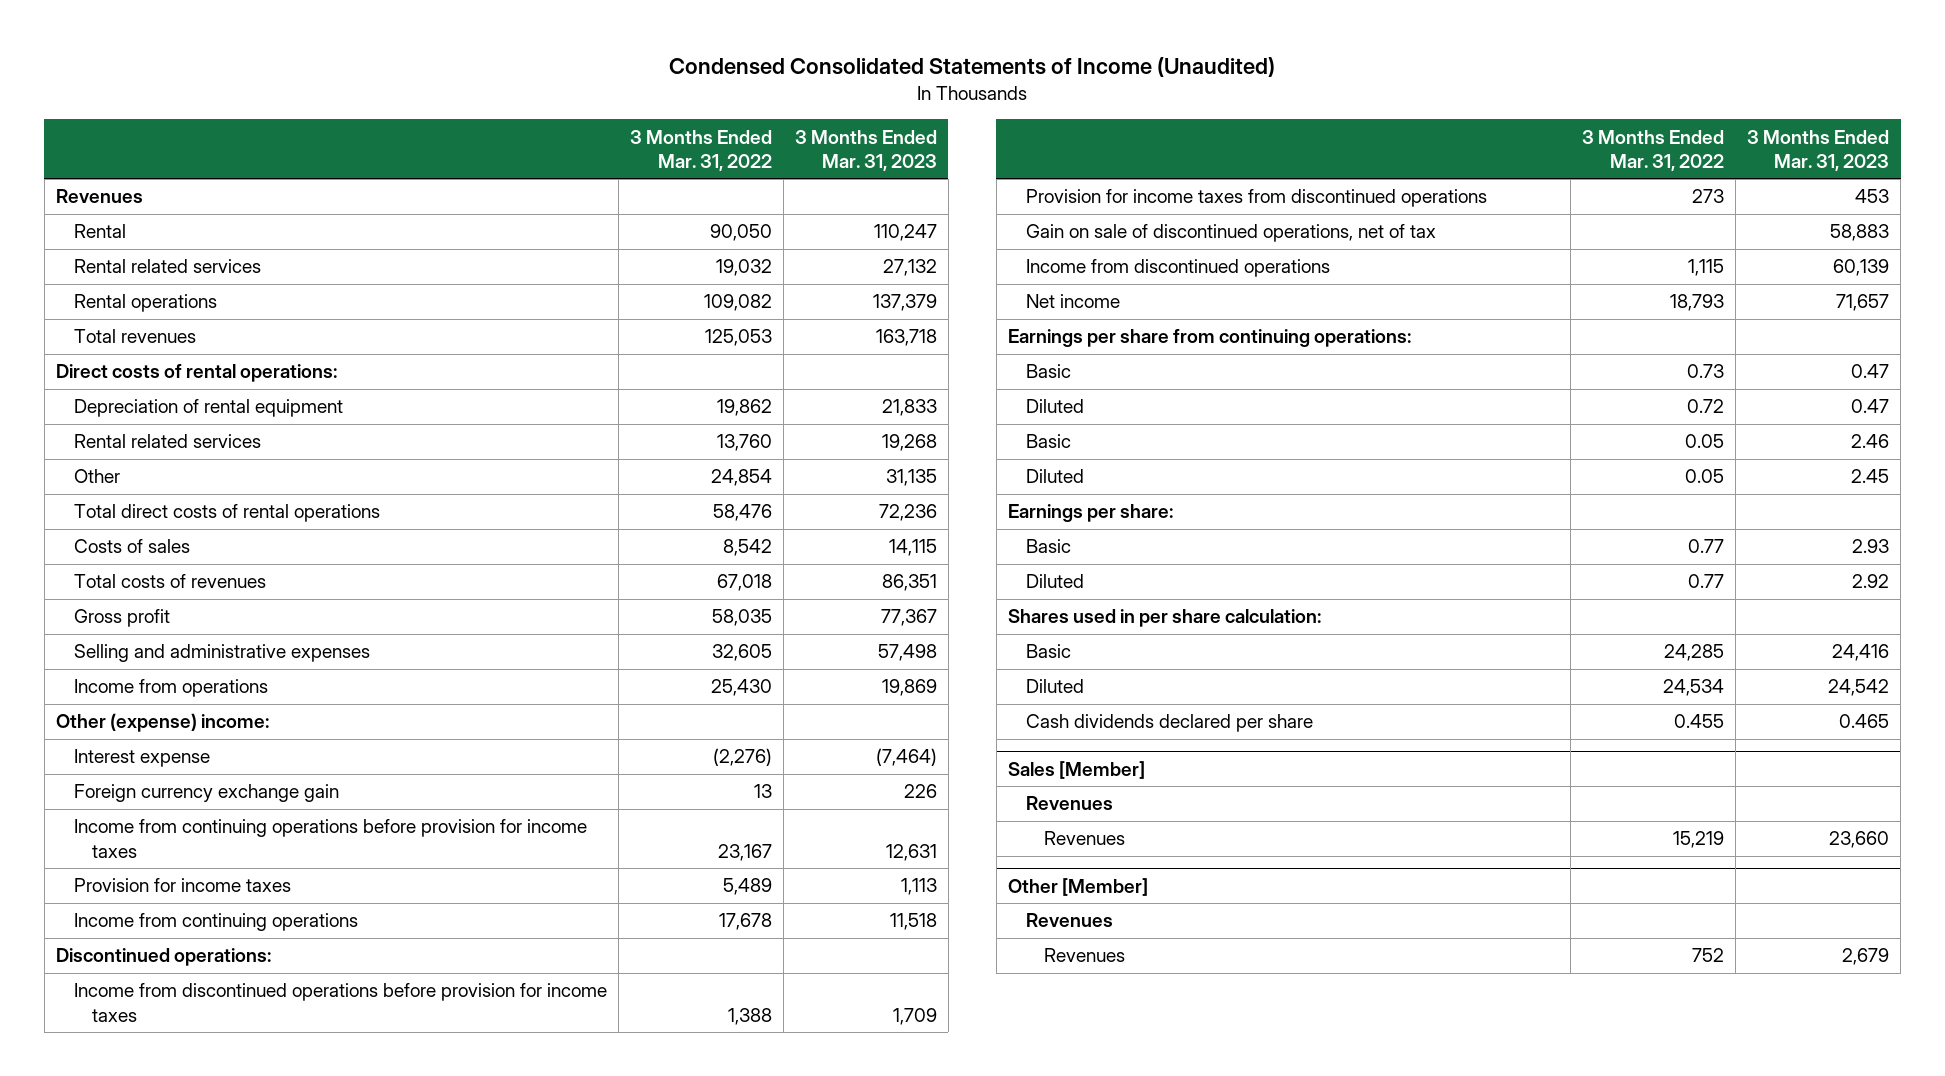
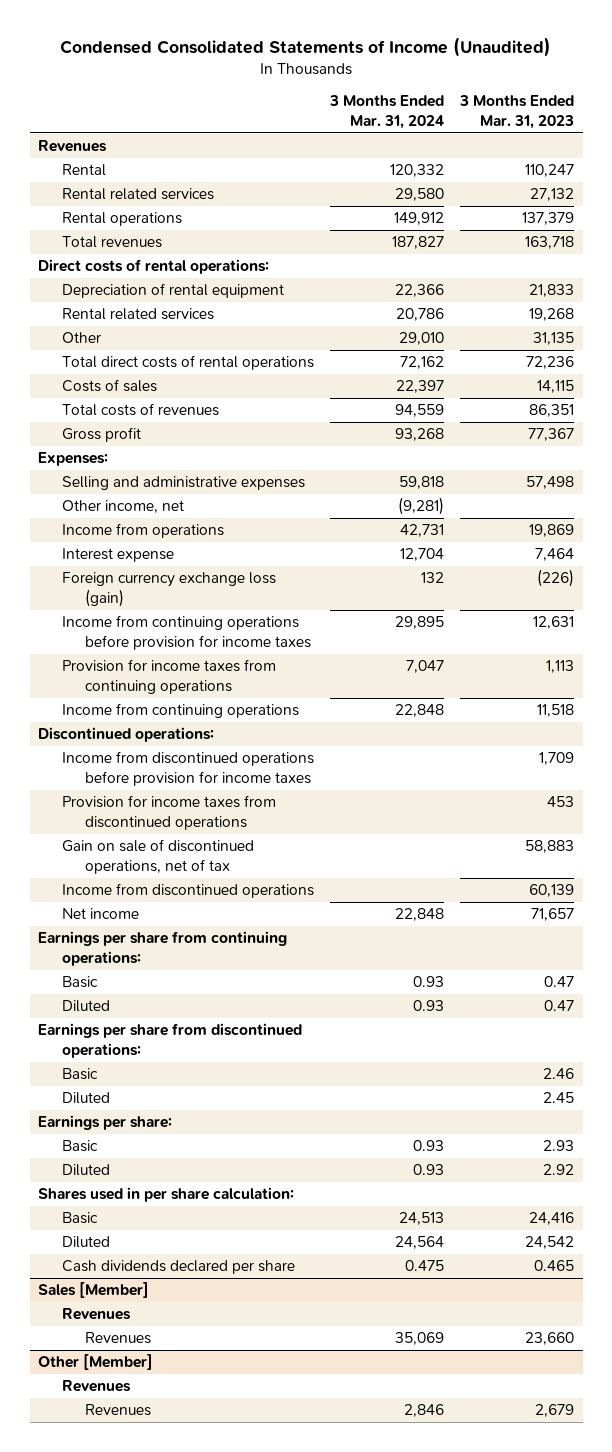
- | 3 Months Ended Mar. 31, 2022 | 3 Months Ended Mar. 31, 2023
+ | 3 Months Ended Mar. 31, 2024 | 3 Months Ended Mar. 31, 2023
+ Expenses:
+ Other income, net | (9,281) |
- Other (expense) income:
- Interest expense | (2,276) | (7,464)
- Foreign currency exchange gain | 13 | 226
+ Interest expense | 12,704 | 7,464
+ Foreign currency exchange loss (gain) | 132 | (226)
- Provision for income taxes | 5,489 | 1,113
+ Provision for income taxes from continuing operations | 7,047 | 1,113
+ Earnings per share from discontinued operations:

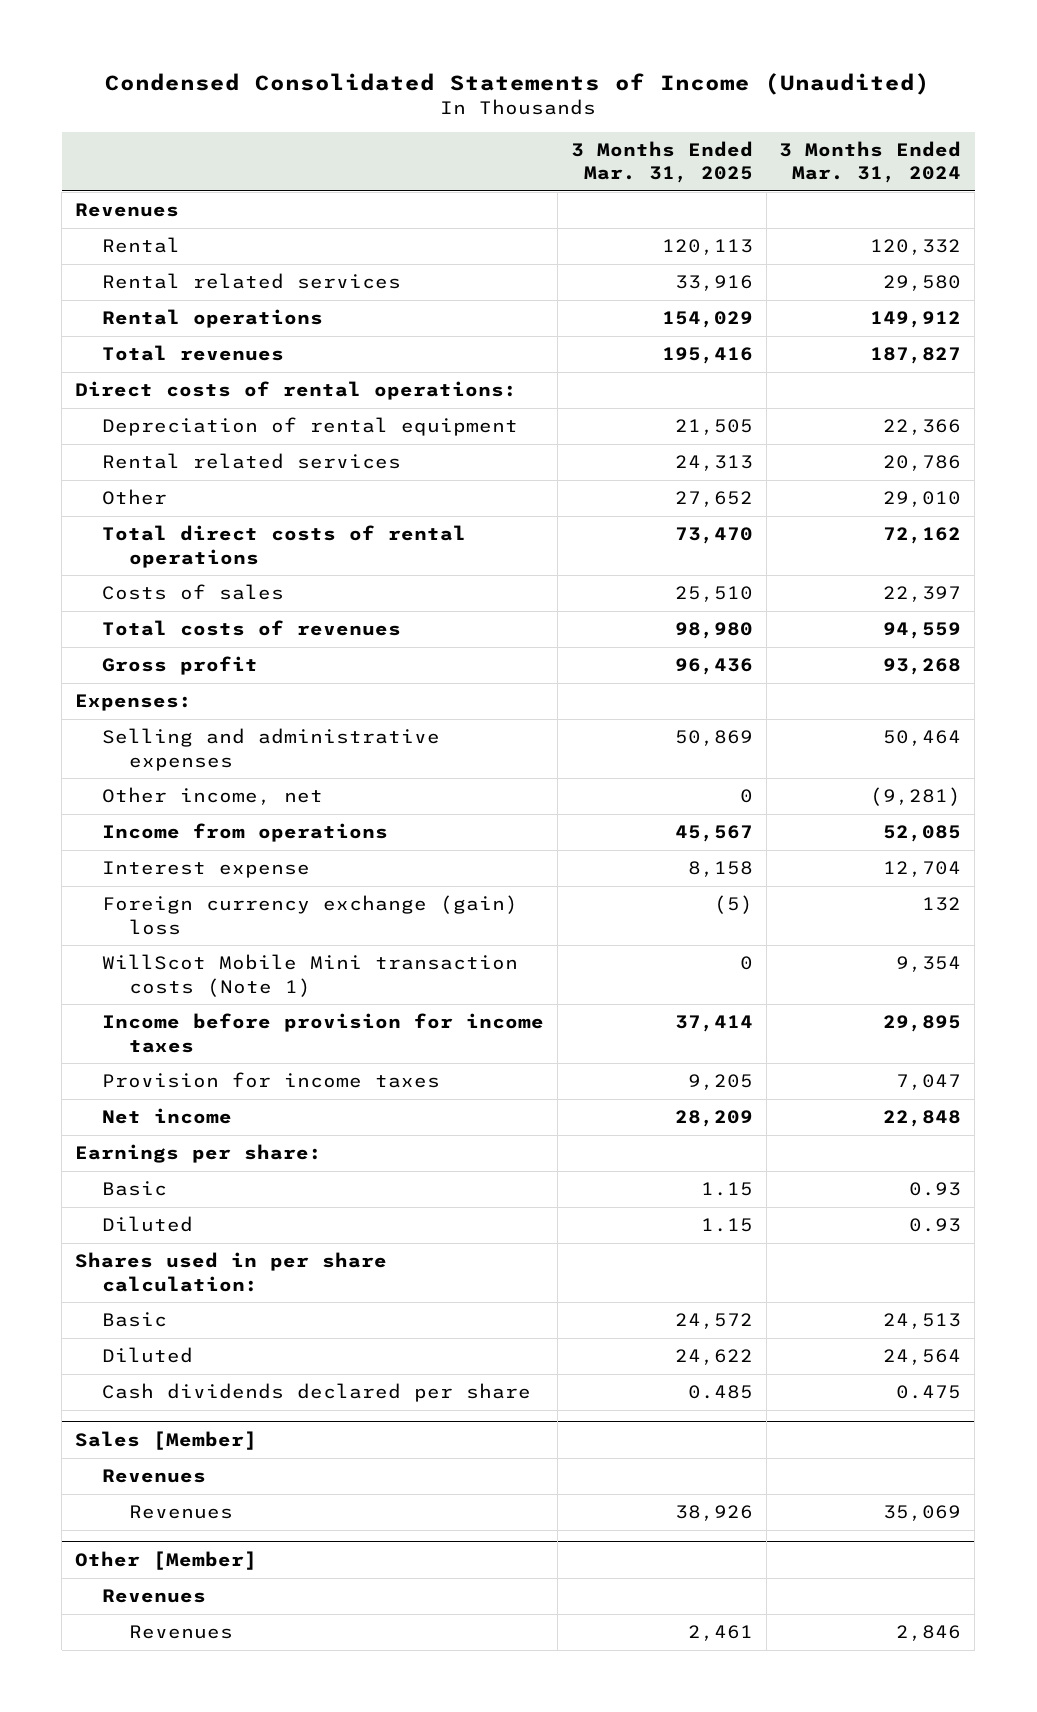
- | 3 Months Ended Mar. 31, 2024 | 3 Months Ended Mar. 31, 2023
+ | 3 Months Ended Mar. 31, 2025 | 3 Months Ended Mar. 31, 2024
- Selling and administrative expenses | 59,818 | 57,498
+ Selling and administrative expenses | 50,869 | 50,464
- Income from operations | 42,731 | 19,869
+ Income from operations | 45,567 | 52,085
- Foreign currency exchange loss (gain) | 132 | (226)
- Income from continuing operations before provision for income taxes | 29,895 | 12,631
- Provision for income taxes from continuing operations | 7,047 | 1,113
- Income from continuing operations | 22,848 | 11,518
- Discontinued operations:
- Income from discontinued operations before provision for income taxes | | 1,709
- Provision for income taxes from discontinued operations | | 453
- Gain on sale of discontinued operations, net of tax | | 58,883
- Income from discontinued operations | | 60,139
+ Foreign currency exchange (gain) loss | (5) | 132
+ WillScot Mobile Mini transaction costs (Note 1) | 0 | 9,354
+ Income before provision for income taxes | 37,414 | 29,895
+ Provision for income taxes | 9,205 | 7,047
- Earnings per share from continuing operations:
- Basic | 0.93 | 0.47
- Diluted | 0.93 | 0.47
- Earnings per share from discontinued operations:
- Basic | | 2.46
- Diluted | | 2.45

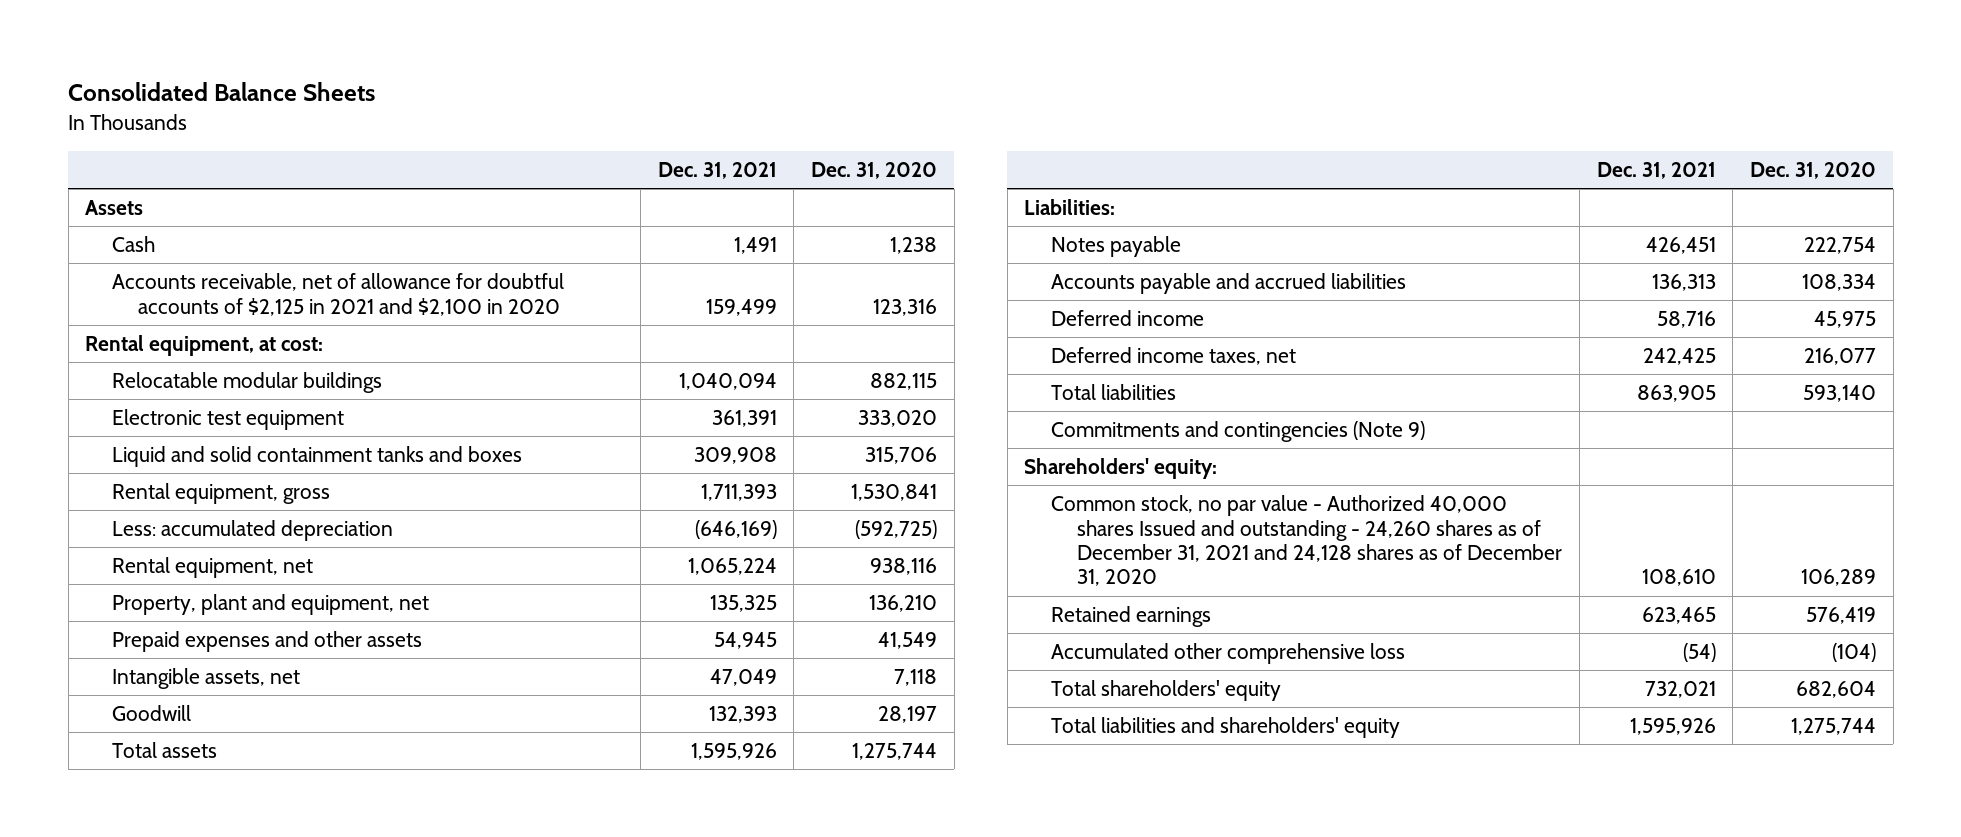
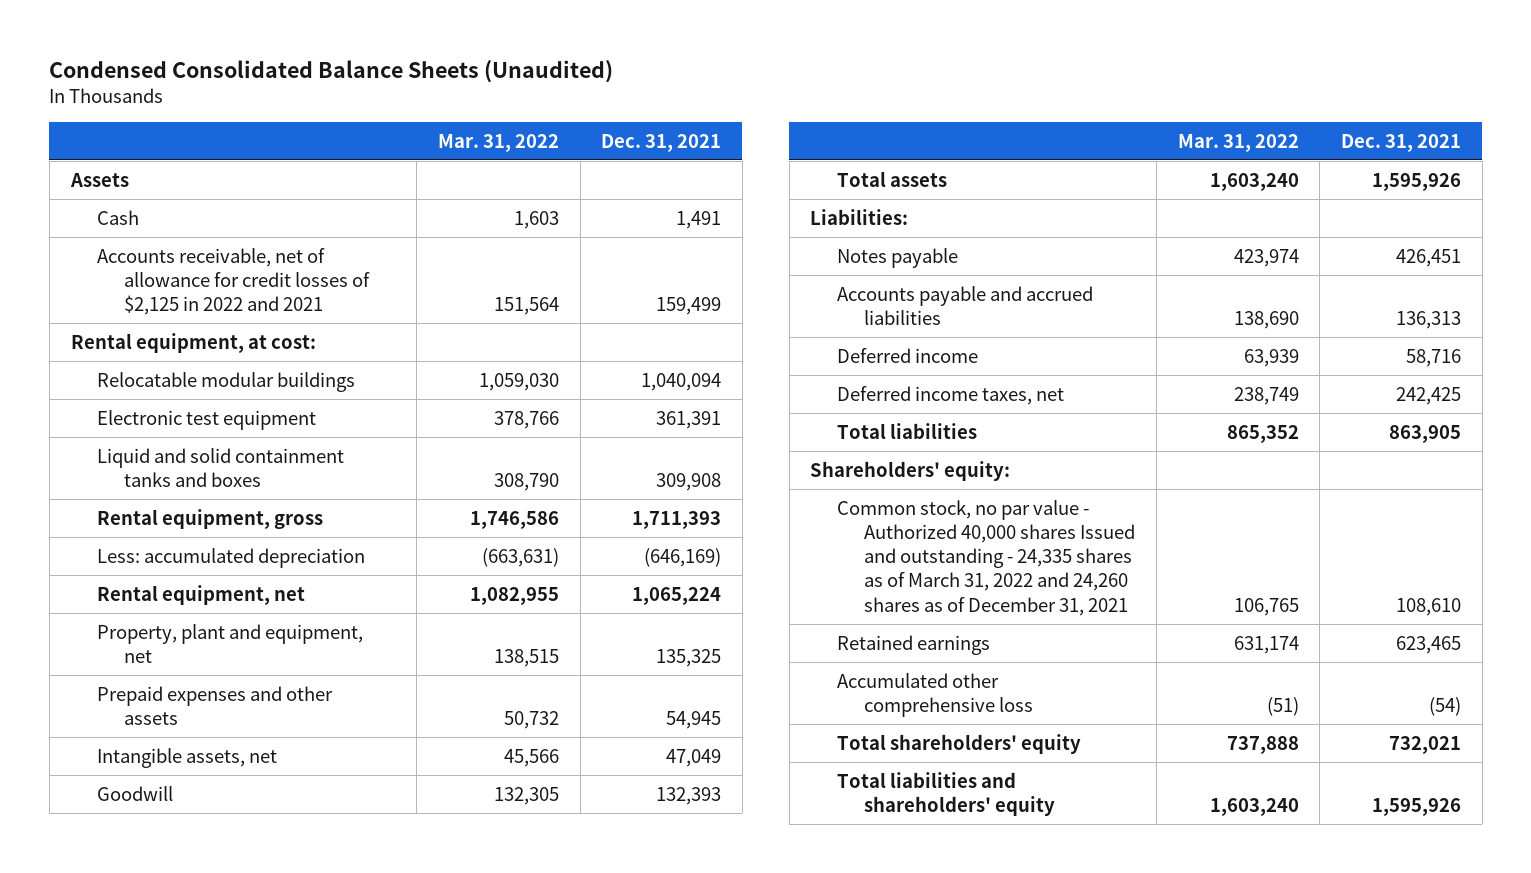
- Consolidated Balance Sheets
+ Condensed Consolidated Balance Sheets (Unaudited)
- | Dec. 31, 2021 | Dec. 31, 2020
+ | Mar. 31, 2022 | Dec. 31, 2021
- Accounts receivable, net of allowance for doubtful accounts of $2,125 in 2021 and $2,100 in 2020 | 159,499 | 123,316
+ Accounts receivable, net of allowance for credit losses of $2,125 in 2022 and 2021 | 151,564 | 159,499
- Commitments and contingencies (Note 9)
- Common stock, no par value - Authorized 40,000 shares Issued and outstanding - 24,260 shares as of December 31, 2021 and 24,128 shares as of December 31, 2020 | 108,610 | 106,289
+ Common stock, no par value - Authorized 40,000 shares Issued and outstanding - 24,335 shares as of March 31, 2022 and 24,260 shares as of December 31, 2021 | 106,765 | 108,610

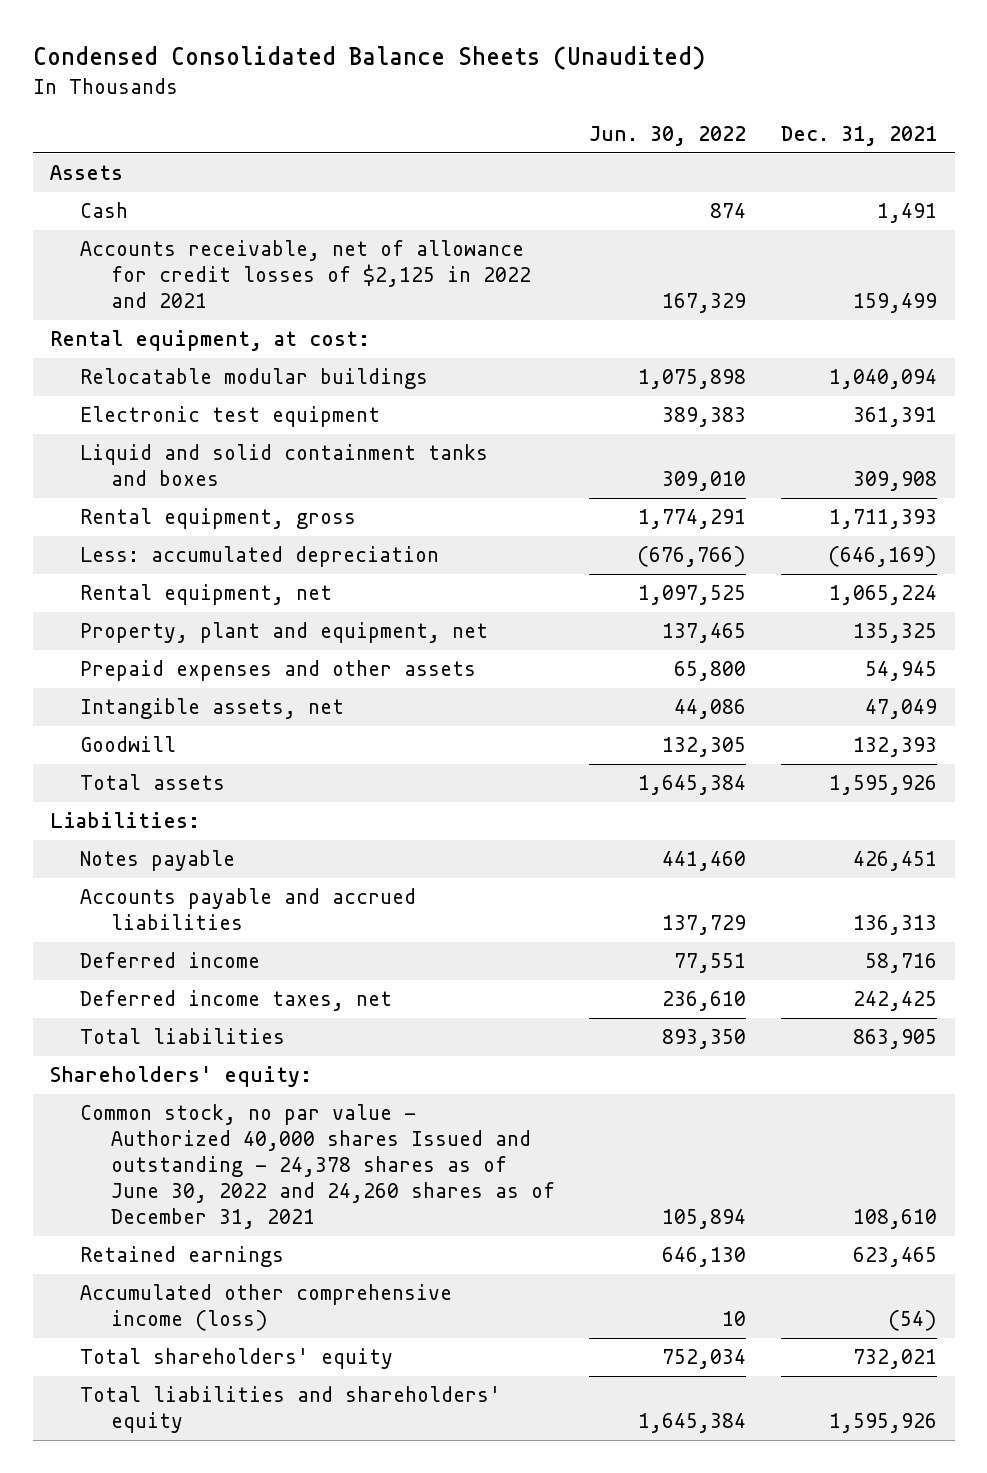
- | Mar. 31, 2022 | Dec. 31, 2021
+ | Jun. 30, 2022 | Dec. 31, 2021
- Common stock, no par value - Authorized 40,000 shares Issued and outstanding - 24,335 shares as of March 31, 2022 and 24,260 shares as of December 31, 2021 | 106,765 | 108,610
+ Common stock, no par value - Authorized 40,000 shares Issued and outstanding - 24,378 shares as of June 30, 2022 and 24,260 shares as of December 31, 2021 | 105,894 | 108,610
- Accumulated other comprehensive loss | (51) | (54)
+ Accumulated other comprehensive income (loss) | 10 | (54)

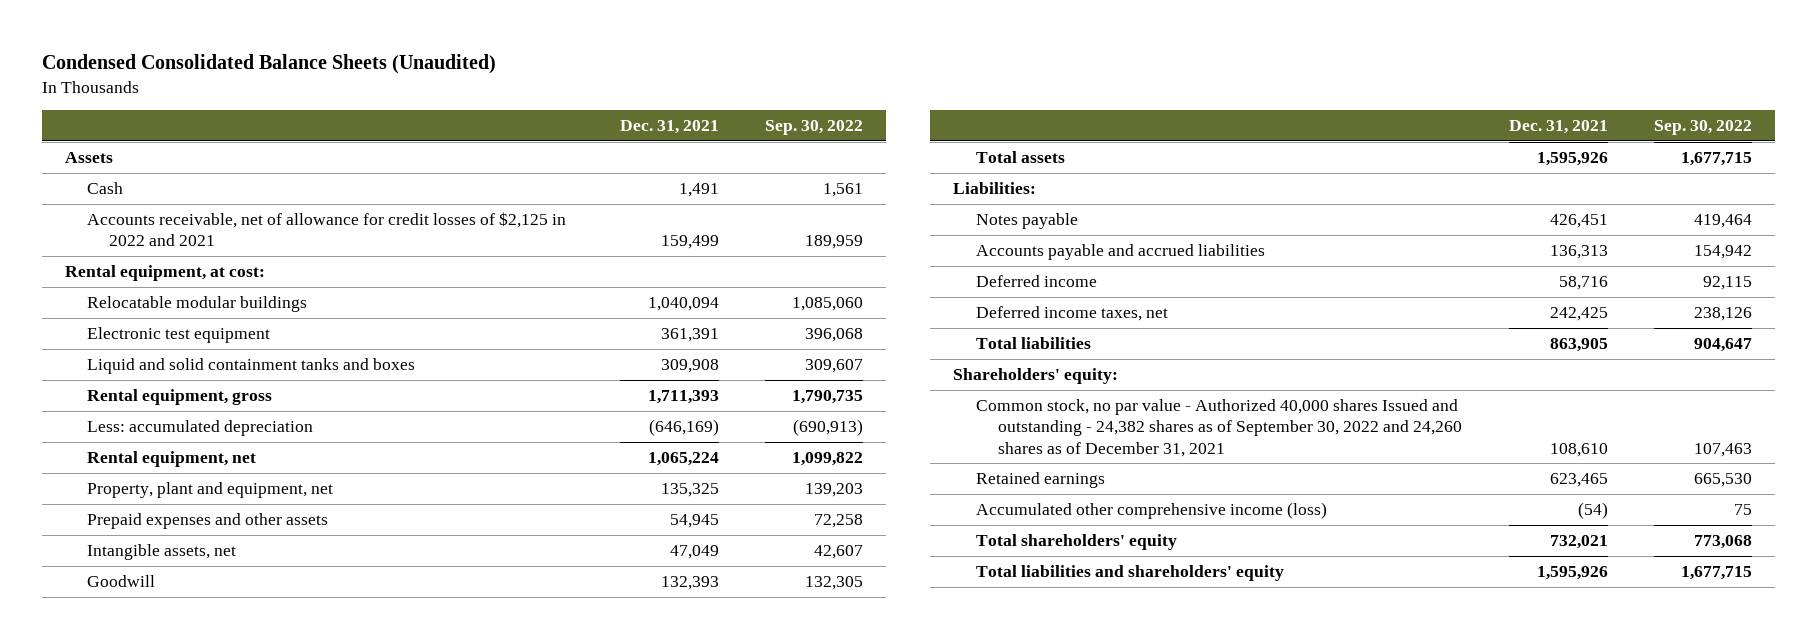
- | Jun. 30, 2022 | Dec. 31, 2021
+ | Dec. 31, 2021 | Sep. 30, 2022
- Common stock, no par value - Authorized 40,000 shares Issued and outstanding - 24,378 shares as of June 30, 2022 and 24,260 shares as of December 31, 2021 | 105,894 | 108,610
+ Common stock, no par value - Authorized 40,000 shares Issued and outstanding - 24,382 shares as of September 30, 2022 and 24,260 shares as of December 31, 2021 | 108,610 | 107,463

